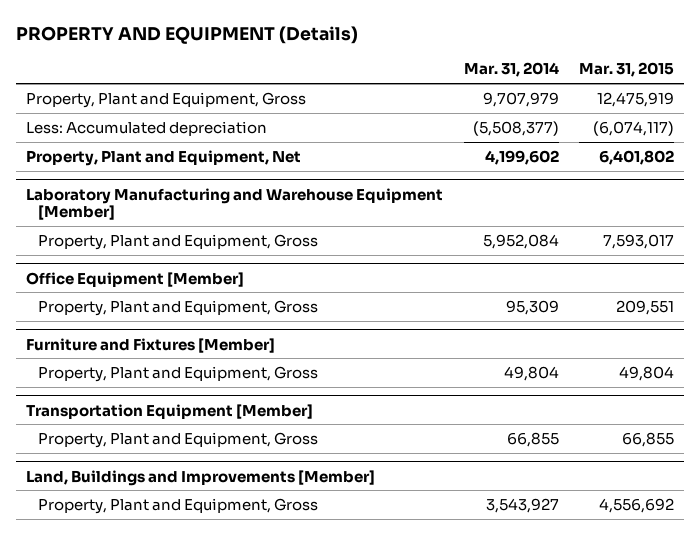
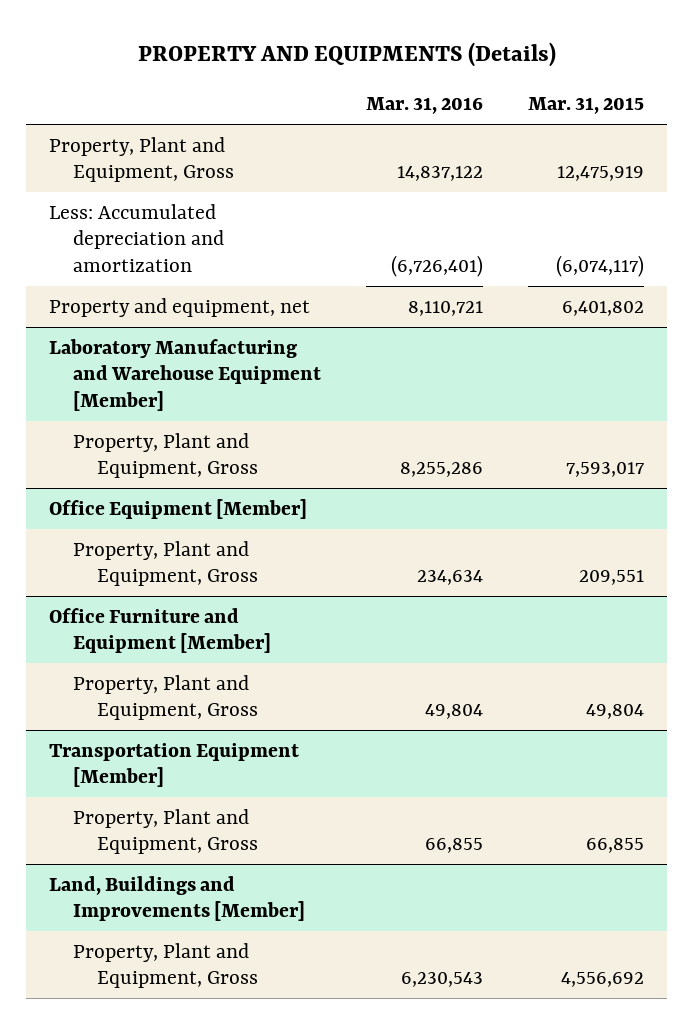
- PROPERTY AND EQUIPMENT (Details)
+ PROPERTY AND EQUIPMENTS (Details)
- | Mar. 31, 2014 | Mar. 31, 2015
+ | Mar. 31, 2016 | Mar. 31, 2015
- Less: Accumulated depreciation | (5,508,377) | (6,074,117)
- Property, Plant and Equipment, Net | 4,199,602 | 6,401,802
+ Less: Accumulated depreciation and amortization | (6,726,401) | (6,074,117)
+ Property and equipment, net | 8,110,721 | 6,401,802
- Furniture and Fixtures [Member]
+ Office Furniture and Equipment [Member]

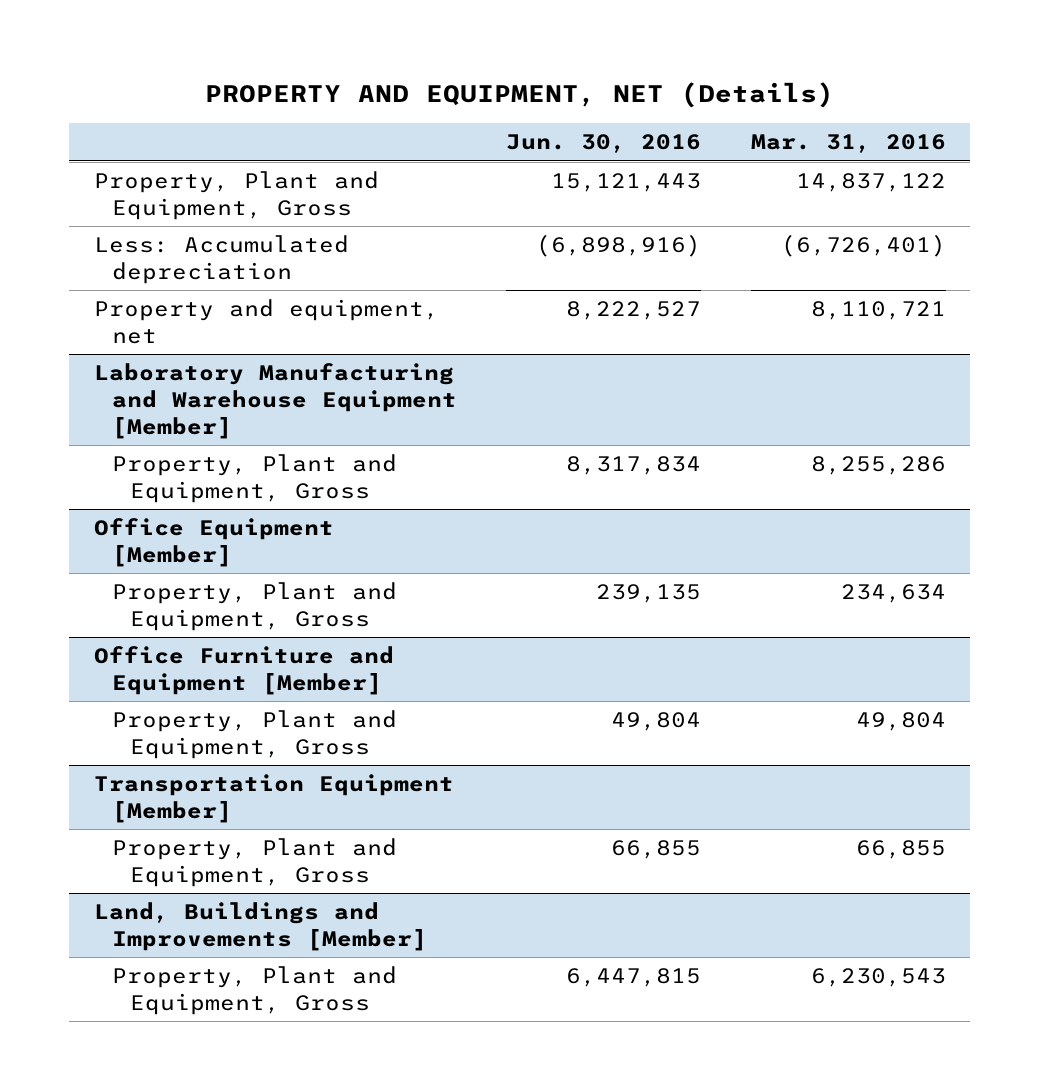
- PROPERTY AND EQUIPMENTS (Details)
+ PROPERTY AND EQUIPMENT, NET (Details)
- | Mar. 31, 2016 | Mar. 31, 2015
+ | Jun. 30, 2016 | Mar. 31, 2016
- Less: Accumulated depreciation and amortization | (6,726,401) | (6,074,117)
+ Less: Accumulated depreciation | (6,898,916) | (6,726,401)

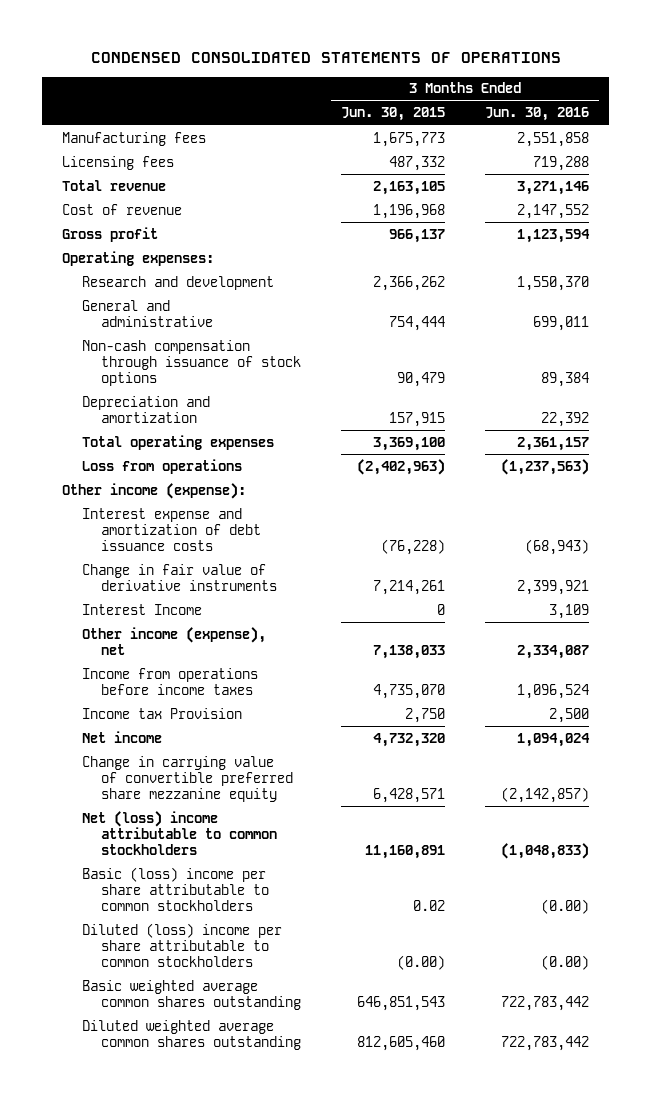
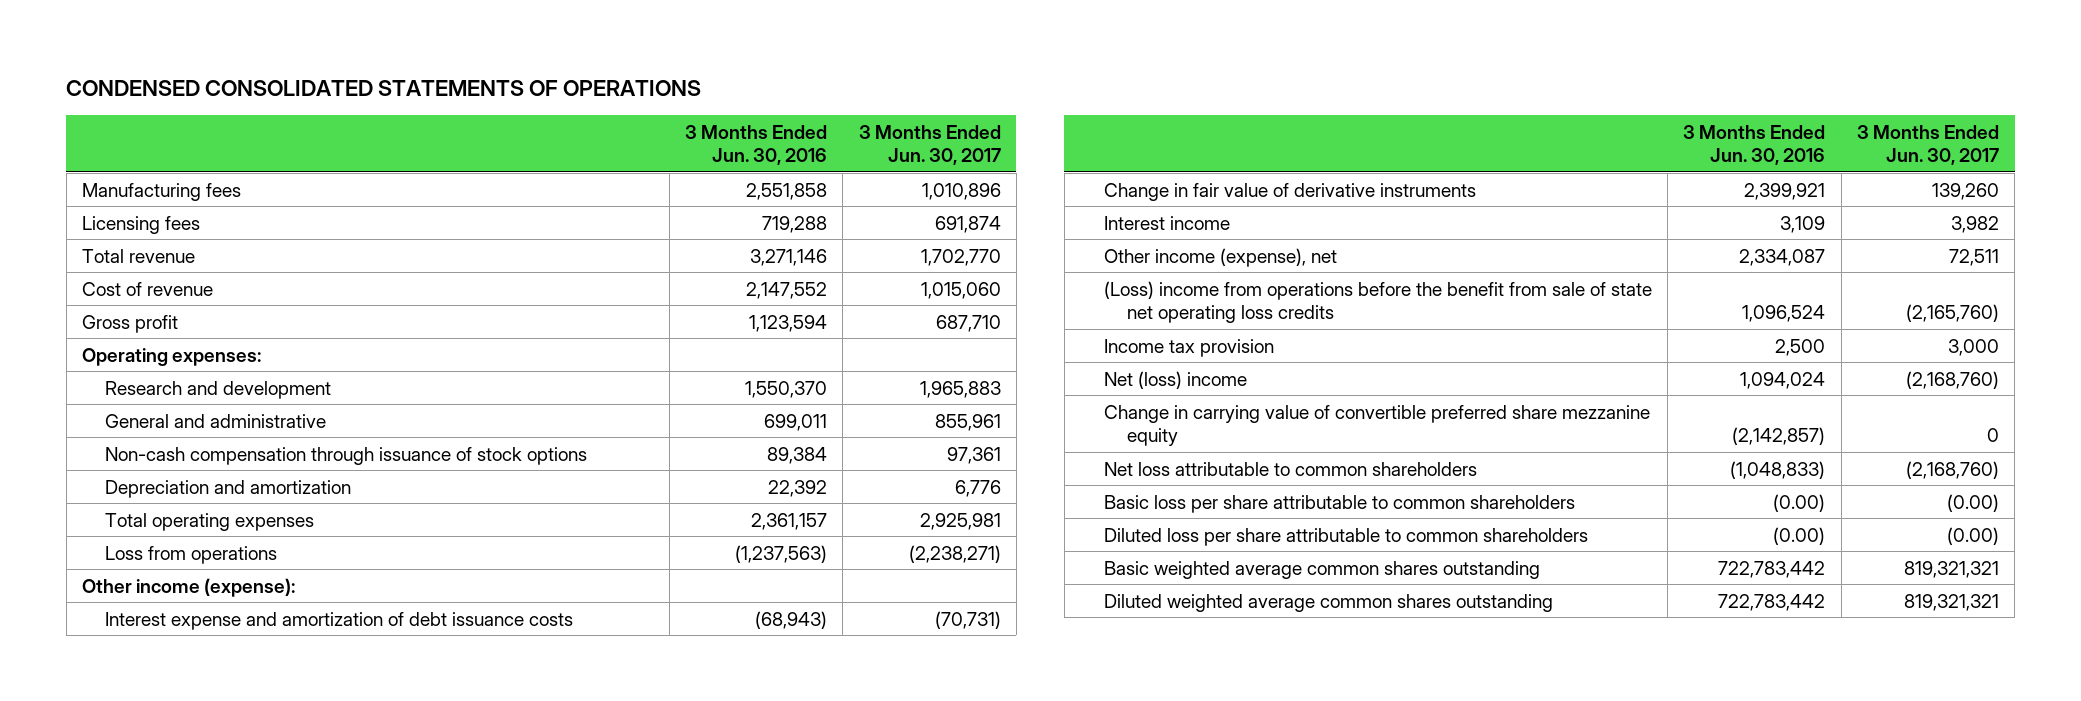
- | 3 Months Ended Jun. 30, 2015 | 3 Months Ended Jun. 30, 2016
+ | 3 Months Ended Jun. 30, 2016 | 3 Months Ended Jun. 30, 2017
- Interest Income | 0 | 3,109
+ Interest income | 3,109 | 3,982
- Income from operations before income taxes | 4,735,070 | 1,096,524
- Income tax Provision | 2,750 | 2,500
- Net income | 4,732,320 | 1,094,024
+ (Loss) income from operations before the benefit from sale of state net operating loss credits | 1,096,524 | (2,165,760)
+ Income tax provision | 2,500 | 3,000
+ Net (loss) income | 1,094,024 | (2,168,760)
- Net (loss) income attributable to common stockholders | 11,160,891 | (1,048,833)
- Basic (loss) income per share attributable to common stockholders | 0.02 | (0.00)
- Diluted (loss) income per share attributable to common stockholders | (0.00) | (0.00)
+ Net loss attributable to common shareholders | (1,048,833) | (2,168,760)
+ Basic loss per share attributable to common shareholders | (0.00) | (0.00)
+ Diluted loss per share attributable to common shareholders | (0.00) | (0.00)

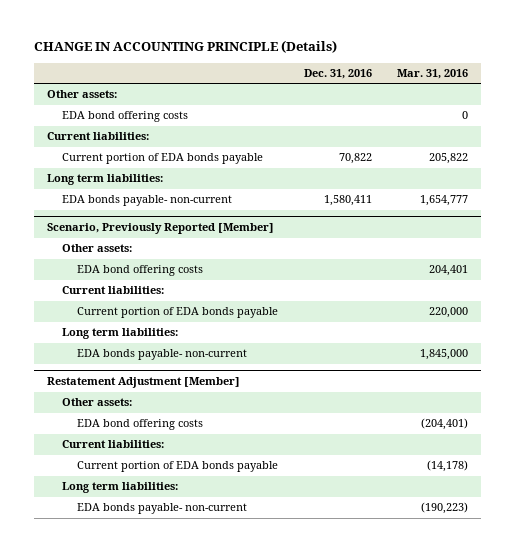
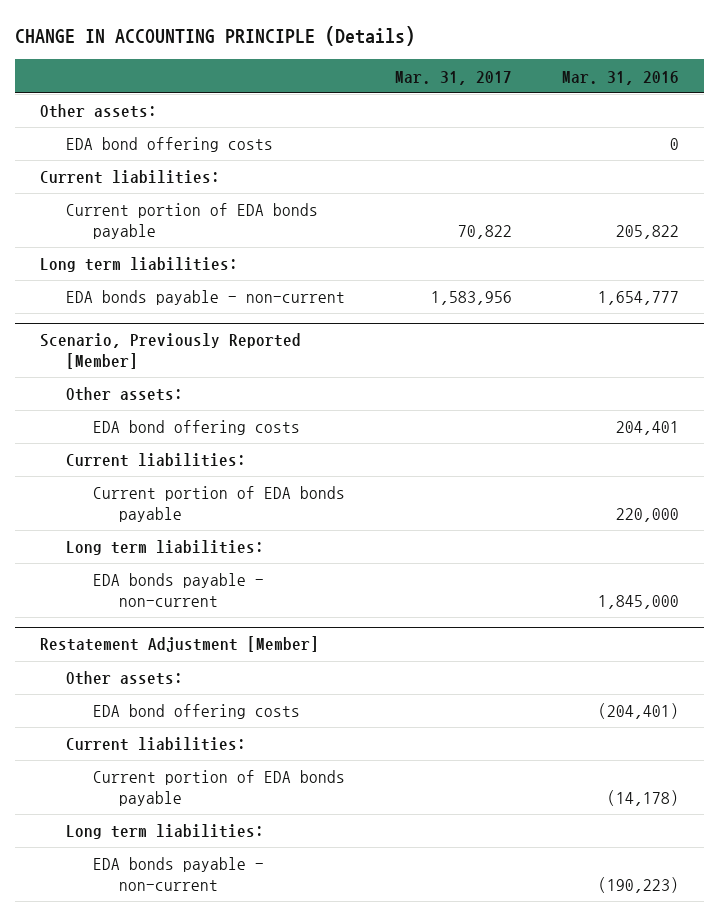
- | Dec. 31, 2016 | Mar. 31, 2016
+ | Mar. 31, 2017 | Mar. 31, 2016
- EDA bonds payable- non-current | 1,580,411 | 1,654,777
+ EDA bonds payable - non-current | 1,583,956 | 1,654,777
@ Scenario, Previously Reported [Member]
- EDA bonds payable- non-current | | 1,845,000
+ EDA bonds payable - non-current | | 1,845,000
@ Restatement Adjustment [Member]
- EDA bonds payable- non-current | | (190,223)
+ EDA bonds payable - non-current | | (190,223)

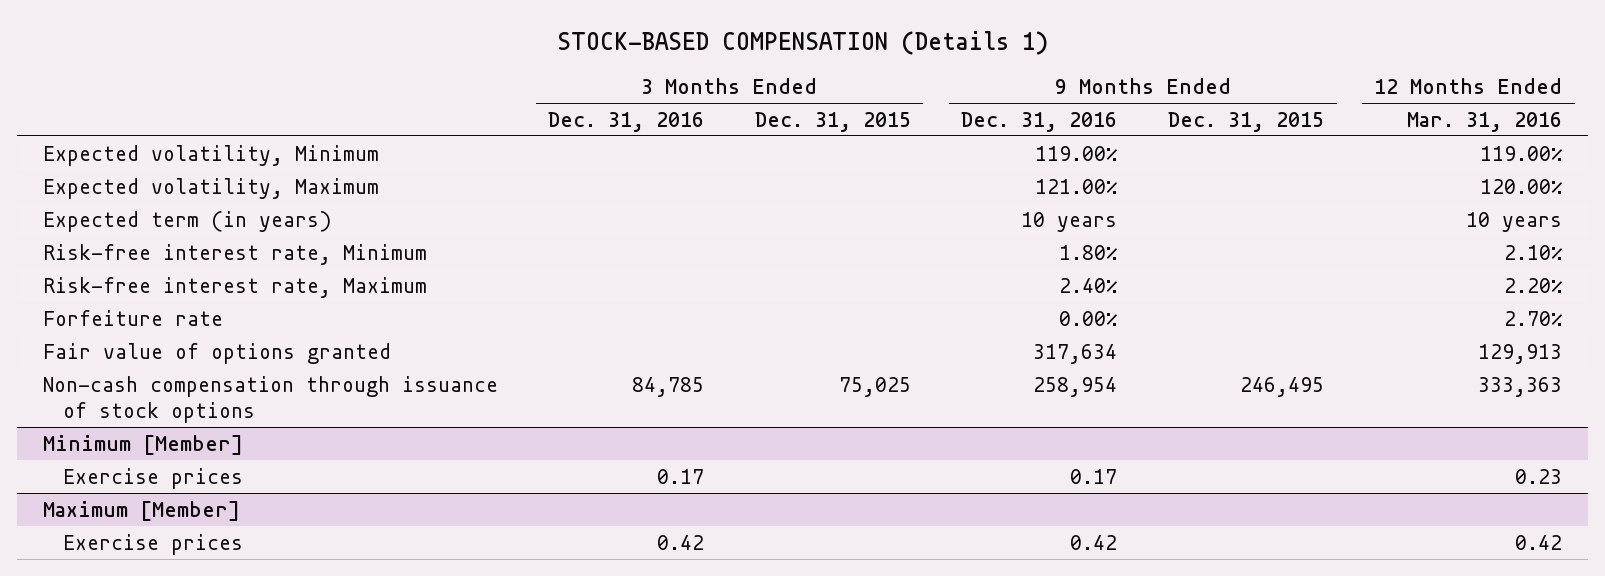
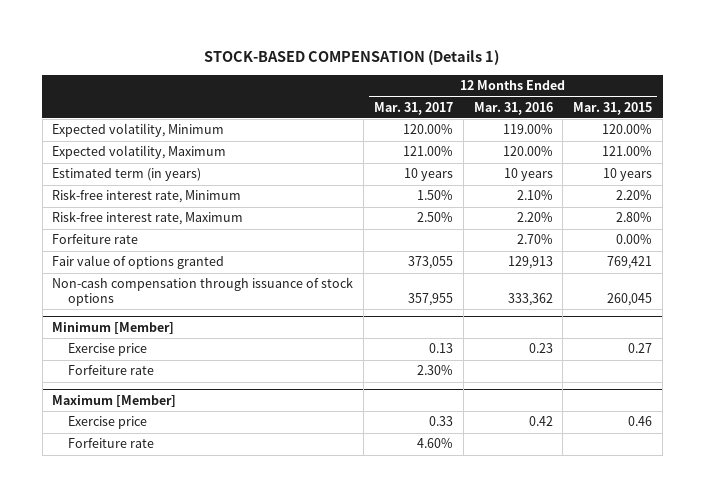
- | 3 Months Ended Dec. 31, 2016 | 3 Months Ended Dec. 31, 2015 | 9 Months Ended Dec. 31, 2016 | 9 Months Ended Dec. 31, 2015 | 12 Months Ended Mar. 31, 2016
+ | 12 Months Ended Mar. 31, 2017 | 12 Months Ended Mar. 31, 2016 | 12 Months Ended Mar. 31, 2015
- Expected term (in years) | | | 10 years | | 10 years
+ Estimated term (in years) | 10 years | 10 years | 10 years
- Non-cash compensation through issuance of stock options | 84,785 | 75,025 | 258,954 | 246,495 | 333,363
+ Non-cash compensation through issuance of stock options | 357,955 | 333,362 | 260,045
@ Minimum [Member]
- Exercise prices | 0.17 | | 0.17 | | 0.23
+ Exercise price | 0.13 | 0.23 | 0.27
+ Forfeiture rate | 2.30% | |
@ Maximum [Member]
- Exercise prices | 0.42 | | 0.42 | | 0.42
+ Exercise price | 0.33 | 0.42 | 0.46
+ Forfeiture rate | 4.60% | |

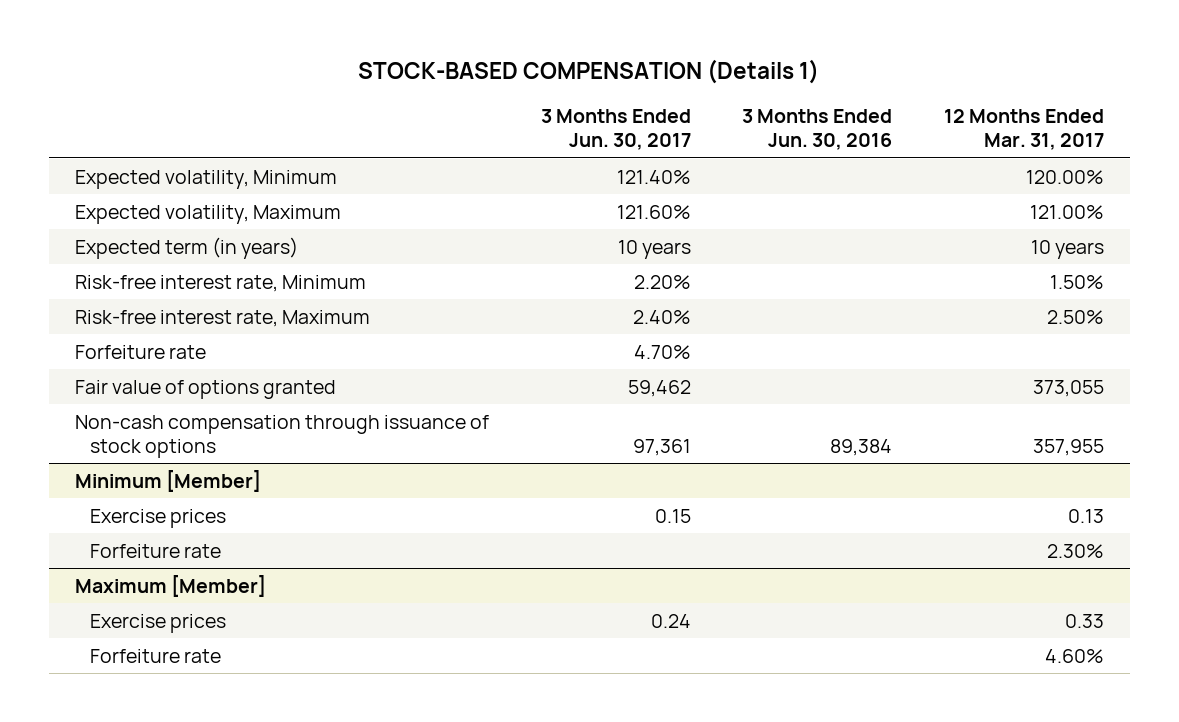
- | 12 Months Ended Mar. 31, 2017 | 12 Months Ended Mar. 31, 2016 | 12 Months Ended Mar. 31, 2015
+ | 3 Months Ended Jun. 30, 2017 | 3 Months Ended Jun. 30, 2016 | 12 Months Ended Mar. 31, 2017
- Estimated term (in years) | 10 years | 10 years | 10 years
+ Expected term (in years) | 10 years | | 10 years
@ Minimum [Member]
- Exercise price | 0.13 | 0.23 | 0.27
+ Exercise prices | 0.15 | | 0.13
@ Maximum [Member]
- Exercise price | 0.33 | 0.42 | 0.46
+ Exercise prices | 0.24 | | 0.33

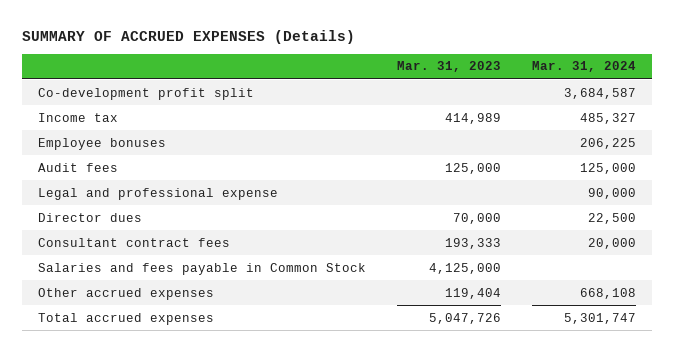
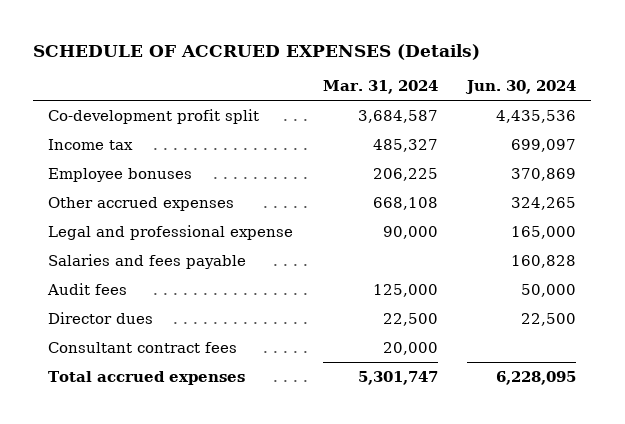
- SUMMARY OF ACCRUED EXPENSES (Details)
+ SCHEDULE OF ACCRUED EXPENSES (Details)
- | Mar. 31, 2023 | Mar. 31, 2024
+ | Mar. 31, 2024 | Jun. 30, 2024
moved up: Other accrued expenses | 668,108 | 324,265
+ Salaries and fees payable | | 160,828
moved down: Audit fees | 125,000 | 50,000
- Salaries and fees payable in Common Stock | 4,125,000 |

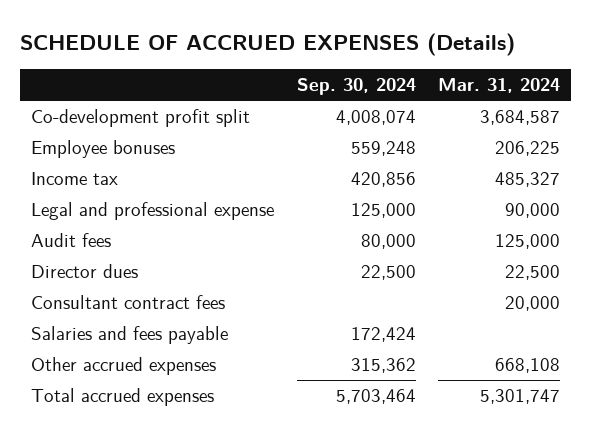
- | Mar. 31, 2024 | Jun. 30, 2024
+ | Sep. 30, 2024 | Mar. 31, 2024
moved down: Income tax | 420,856 | 485,327
moved down: Salaries and fees payable | 172,424 |
moved down: Other accrued expenses | 315,362 | 668,108

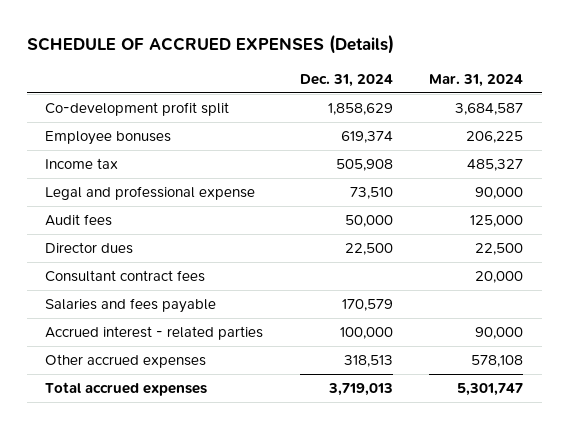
- | Sep. 30, 2024 | Mar. 31, 2024
+ | Dec. 31, 2024 | Mar. 31, 2024
- Other accrued expenses | 315,362 | 668,108
+ Accrued interest - related parties | 100,000 | 90,000
+ Other accrued expenses | 318,513 | 578,108

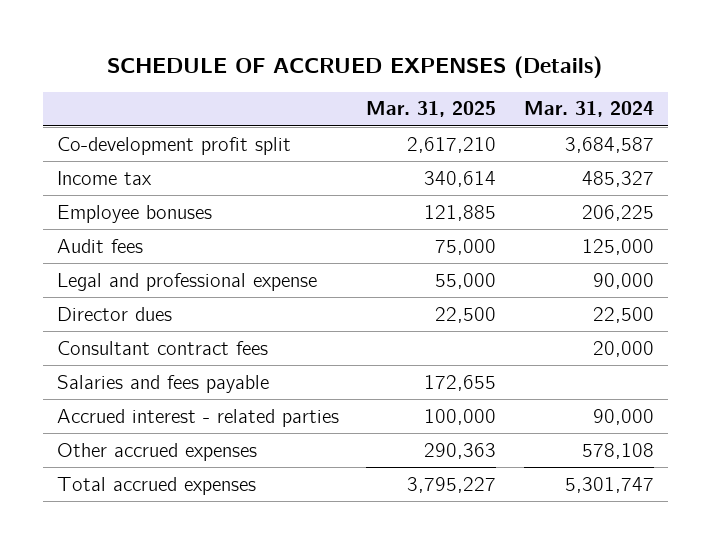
- | Dec. 31, 2024 | Mar. 31, 2024
+ | Mar. 31, 2025 | Mar. 31, 2024
moved down: Employee bonuses | 121,885 | 206,225
moved down: Legal and professional expense | 55,000 | 90,000

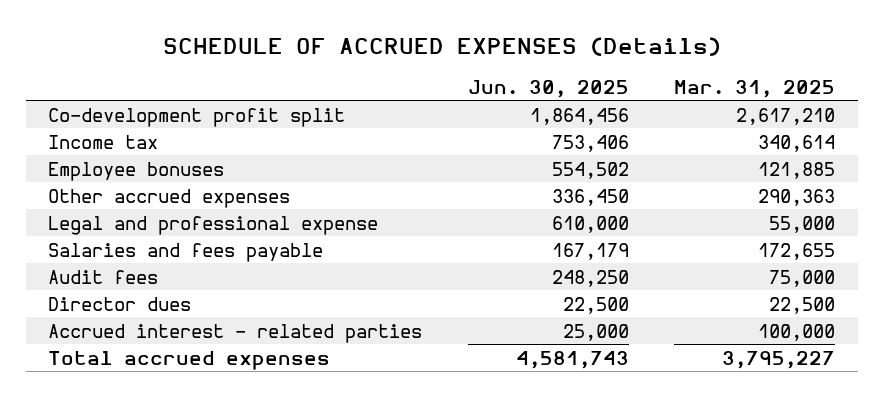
- | Mar. 31, 2025 | Mar. 31, 2024
+ | Jun. 30, 2025 | Mar. 31, 2025
moved up: Other accrued expenses | 336,450 | 290,363
- Consultant contract fees | | 20,000
moved down: Audit fees | 248,250 | 75,000
moved down: Director dues | 22,500 | 22,500

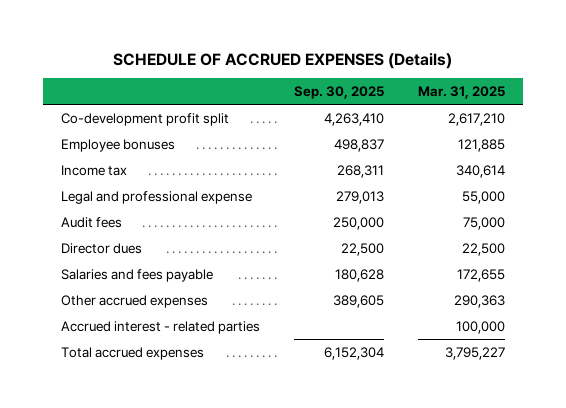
- | Jun. 30, 2025 | Mar. 31, 2025
+ | Sep. 30, 2025 | Mar. 31, 2025
moved down: Income tax | 268,311 | 340,614
moved down: Salaries and fees payable | 180,628 | 172,655
moved down: Other accrued expenses | 389,605 | 290,363

